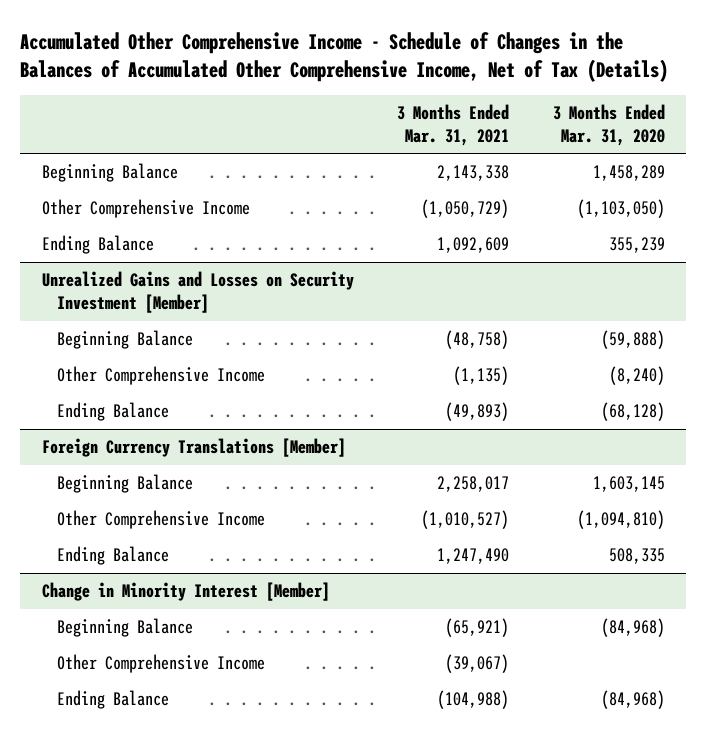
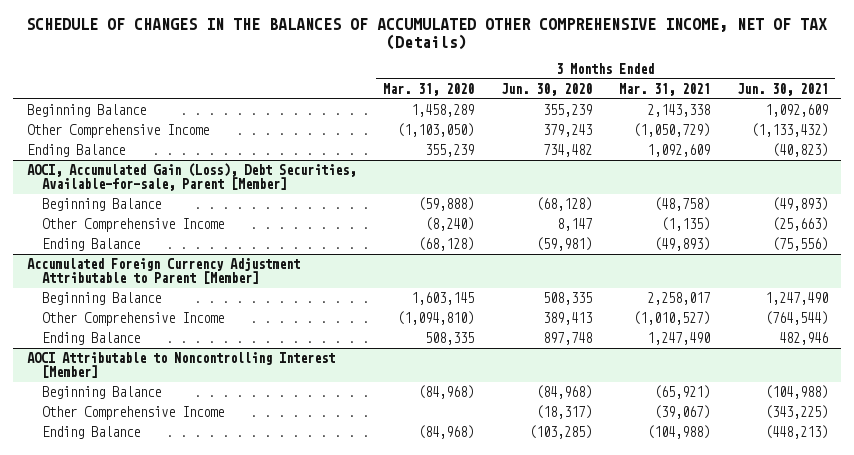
- Accumulated Other Comprehensive Income - Schedule of Changes in the Balances of Accumulated Other Comprehensive Income, Net of Tax (Details)
+ SCHEDULE OF CHANGES IN THE BALANCES OF ACCUMULATED OTHER COMPREHENSIVE INCOME, NET OF TAX (Details)
- | 3 Months Ended Mar. 31, 2021 | 3 Months Ended Mar. 31, 2020
+ | 3 Months Ended Mar. 31, 2020 | 3 Months Ended Jun. 30, 2020 | 3 Months Ended Mar. 31, 2021 | 3 Months Ended Jun. 30, 2021
- Unrealized Gains and Losses on Security Investment [Member]
+ AOCI, Accumulated Gain (Loss), Debt Securities, Available-for-sale, Parent [Member]
- Foreign Currency Translations [Member]
+ Accumulated Foreign Currency Adjustment Attributable to Parent [Member]
- Change in Minority Interest [Member]
+ AOCI Attributable to Noncontrolling Interest [Member]

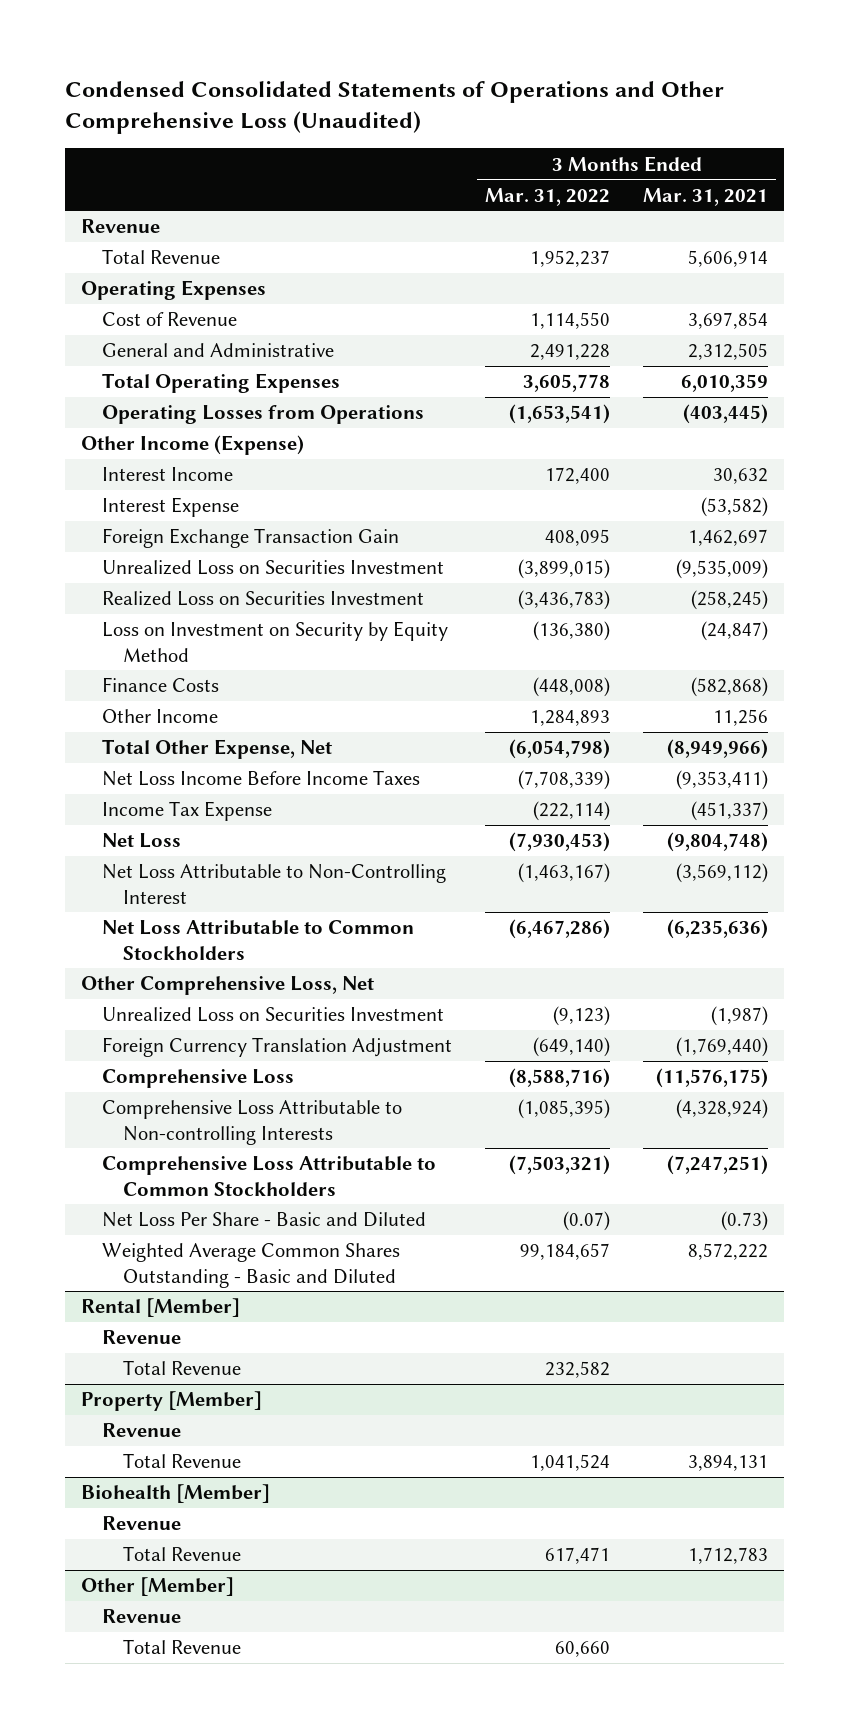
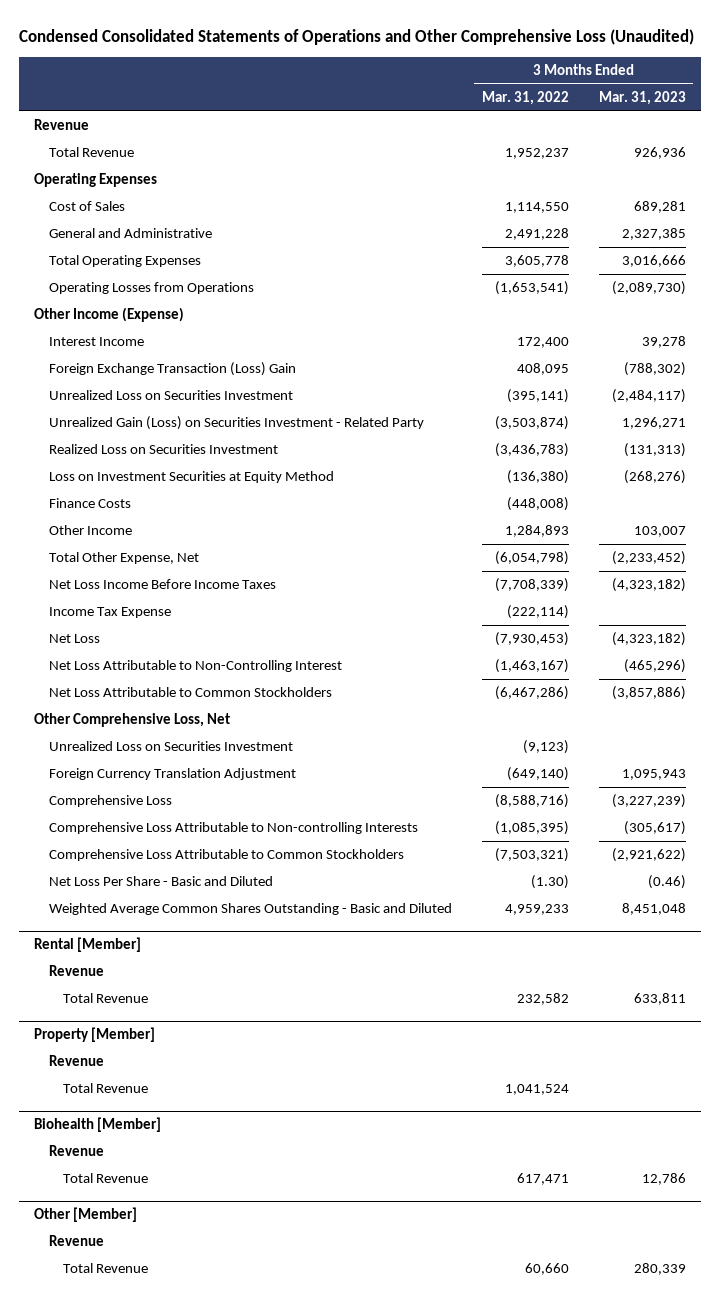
- | 3 Months Ended Mar. 31, 2022 | 3 Months Ended Mar. 31, 2021
+ | 3 Months Ended Mar. 31, 2022 | 3 Months Ended Mar. 31, 2023
- Cost of Revenue | 1,114,550 | 3,697,854
+ Cost of Sales | 1,114,550 | 689,281
- Interest Expense | | (53,582)
- Foreign Exchange Transaction Gain | 408,095 | 1,462,697
- Unrealized Loss on Securities Investment | (3,899,015) | (9,535,009)
+ Foreign Exchange Transaction (Loss) Gain | 408,095 | (788,302)
+ Unrealized Loss on Securities Investment | (395,141) | (2,484,117)
+ Unrealized Gain (Loss) on Securities Investment - Related Party | (3,503,874) | 1,296,271
- Loss on Investment on Security by Equity Method | (136,380) | (24,847)
+ Loss on Investment Securities at Equity Method | (136,380) | (268,276)
- Net Loss Per Share - Basic and Diluted | (0.07) | (0.73)
- Weighted Average Common Shares Outstanding - Basic and Diluted | 99,184,657 | 8,572,222
+ Net Loss Per Share - Basic and Diluted | (1.30) | (0.46)
+ Weighted Average Common Shares Outstanding - Basic and Diluted | 4,959,233 | 8,451,048

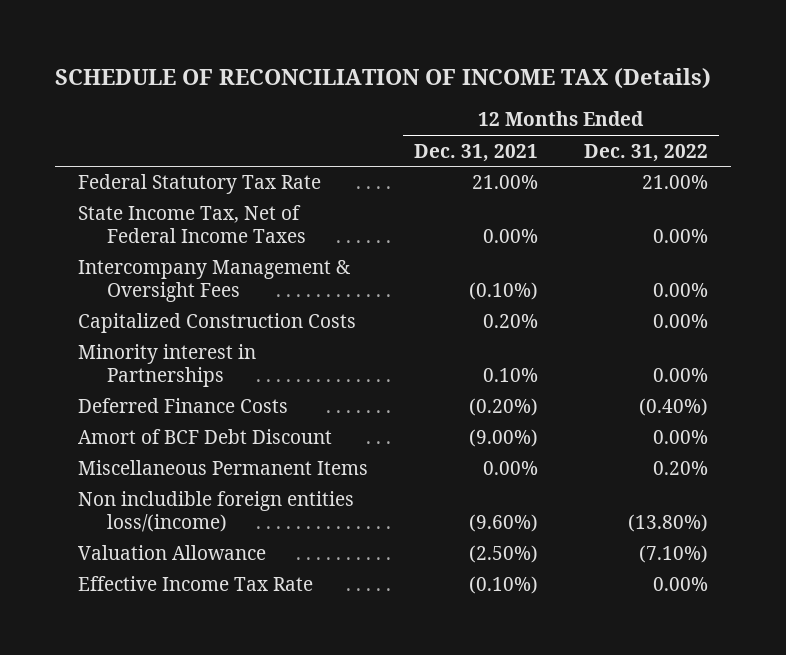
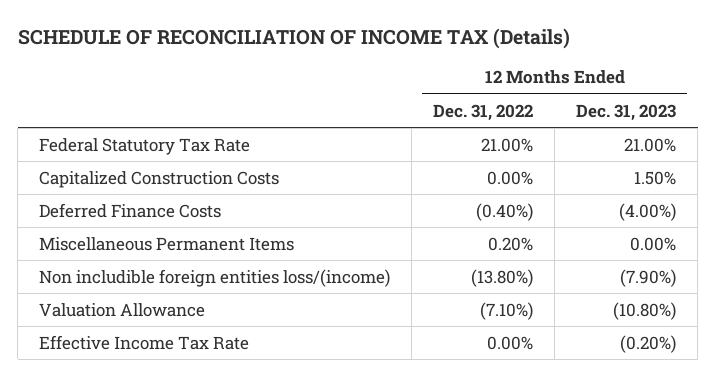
- | 12 Months Ended Dec. 31, 2021 | 12 Months Ended Dec. 31, 2022
+ | 12 Months Ended Dec. 31, 2022 | 12 Months Ended Dec. 31, 2023
- State Income Tax, Net of Federal Income Taxes | 0.00% | 0.00%
- Intercompany Management & Oversight Fees | (0.10%) | 0.00%
- Minority interest in Partnerships | 0.10% | 0.00%
- Amort of BCF Debt Discount | (9.00%) | 0.00%

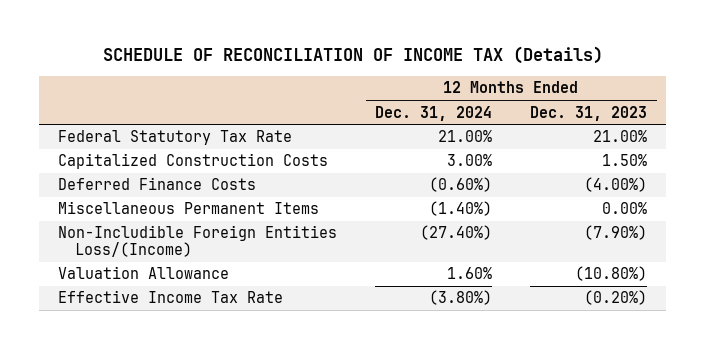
- | 12 Months Ended Dec. 31, 2022 | 12 Months Ended Dec. 31, 2023
+ | 12 Months Ended Dec. 31, 2024 | 12 Months Ended Dec. 31, 2023
- Non includible foreign entities loss/(income) | (13.80%) | (7.90%)
+ Non-Includible Foreign Entities Loss/(Income) | (27.40%) | (7.90%)

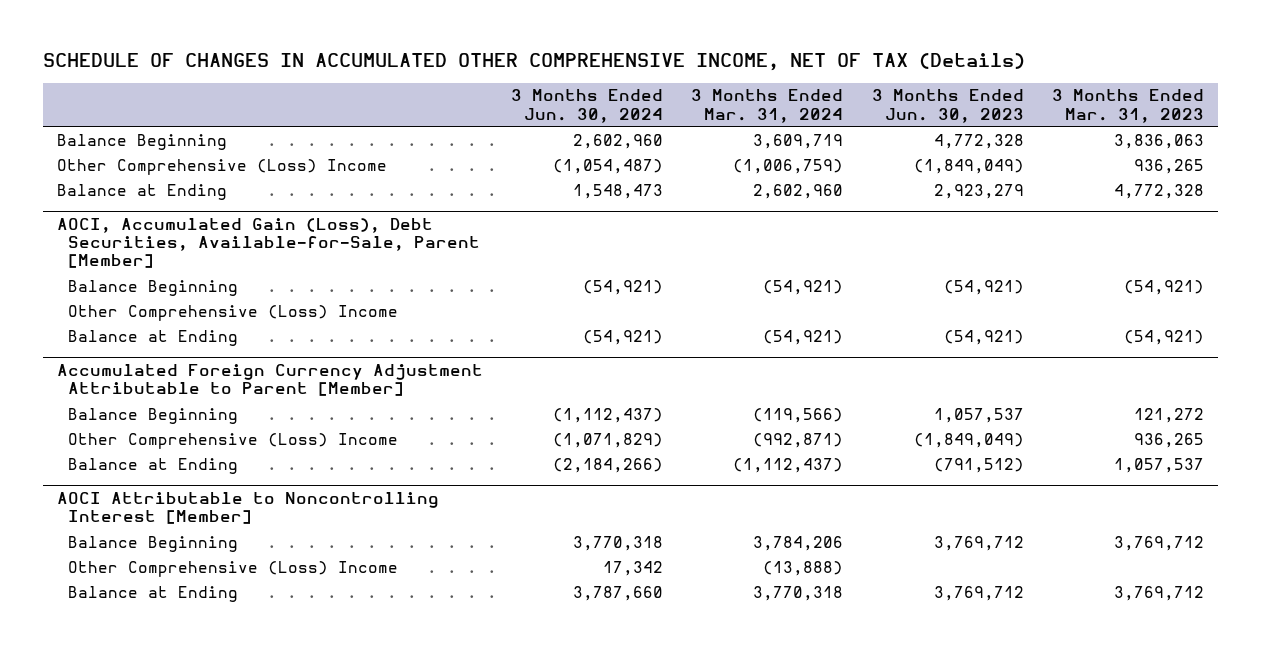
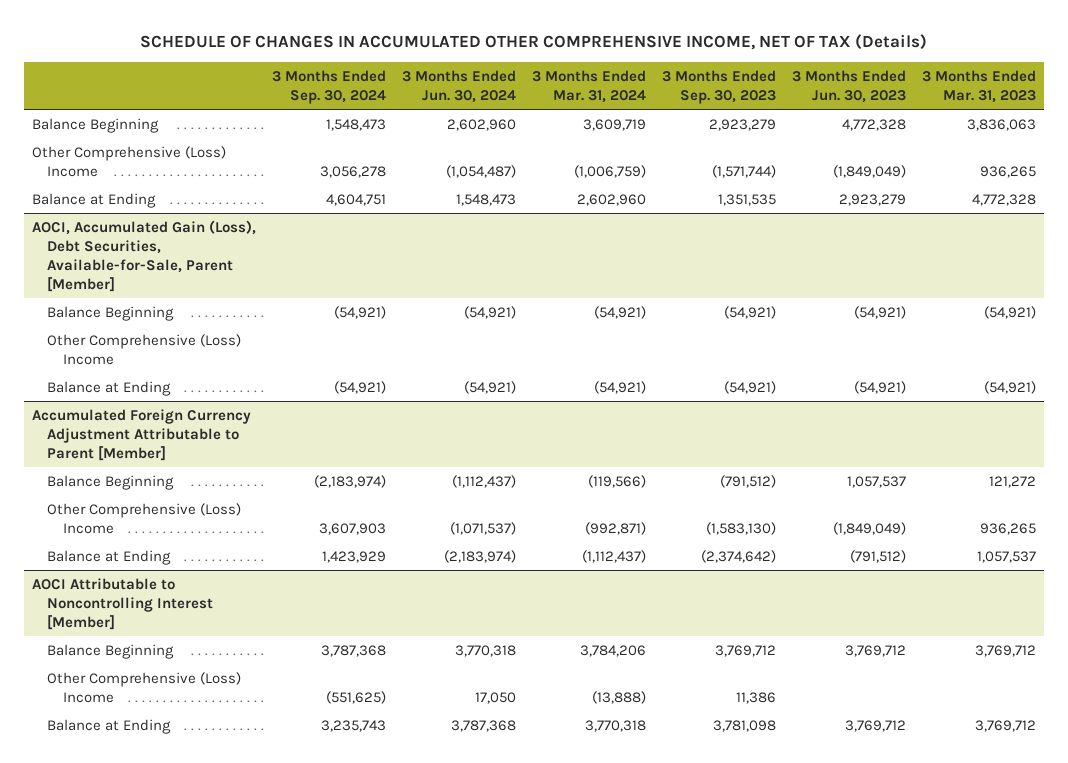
- | 3 Months Ended Jun. 30, 2024 | 3 Months Ended Mar. 31, 2024 | 3 Months Ended Jun. 30, 2023 | 3 Months Ended Mar. 31, 2023
+ | 3 Months Ended Sep. 30, 2024 | 3 Months Ended Jun. 30, 2024 | 3 Months Ended Mar. 31, 2024 | 3 Months Ended Sep. 30, 2023 | 3 Months Ended Jun. 30, 2023 | 3 Months Ended Mar. 31, 2023
@ Accumulated Foreign Currency Adjustment Attributable to Parent [Member]
- Other Comprehensive (Loss) Income | (1,071,829) | (992,871) | (1,849,049) | 936,265
- Balance at Ending | (2,184,266) | (1,112,437) | (791,512) | 1,057,537
+ Other Comprehensive (Loss) Income | 3,607,903 | (1,071,537) | (992,871) | (1,583,130) | (1,849,049) | 936,265
+ Balance at Ending | 1,423,929 | (2,183,974) | (1,112,437) | (2,374,642) | (791,512) | 1,057,537
@ AOCI Attributable to Noncontrolling Interest [Member]
- Other Comprehensive (Loss) Income | 17,342 | (13,888) | |
- Balance at Ending | 3,787,660 | 3,770,318 | 3,769,712 | 3,769,712
+ Other Comprehensive (Loss) Income | (551,625) | 17,050 | (13,888) | 11,386 | |
+ Balance at Ending | 3,235,743 | 3,787,368 | 3,770,318 | 3,781,098 | 3,769,712 | 3,769,712

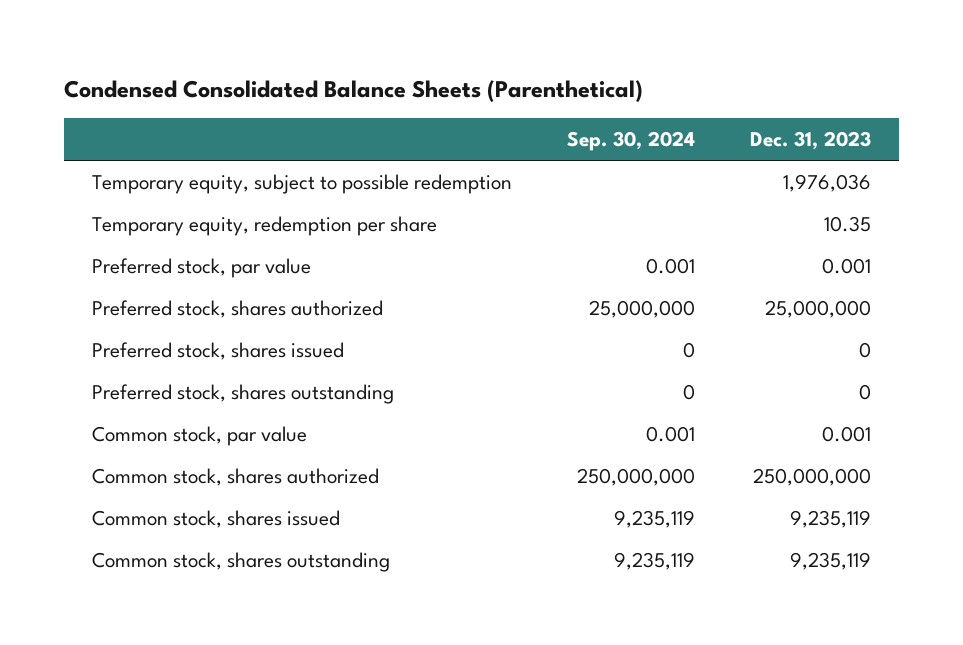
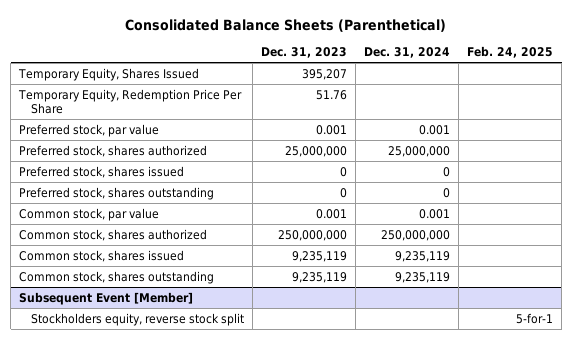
- Condensed Consolidated Balance Sheets (Parenthetical)
+ Consolidated Balance Sheets (Parenthetical)
- | Sep. 30, 2024 | Dec. 31, 2023
+ | Dec. 31, 2023 | Dec. 31, 2024 | Feb. 24, 2025
- Temporary equity, subject to possible redemption | | 1,976,036
- Temporary equity, redemption per share | | 10.35
+ Temporary Equity, Shares Issued | 395,207 | |
+ Temporary Equity, Redemption Price Per Share | 51.76 | |
+ Subsequent Event [Member]
+ Stockholders equity, reverse stock split | | | 5-for-1

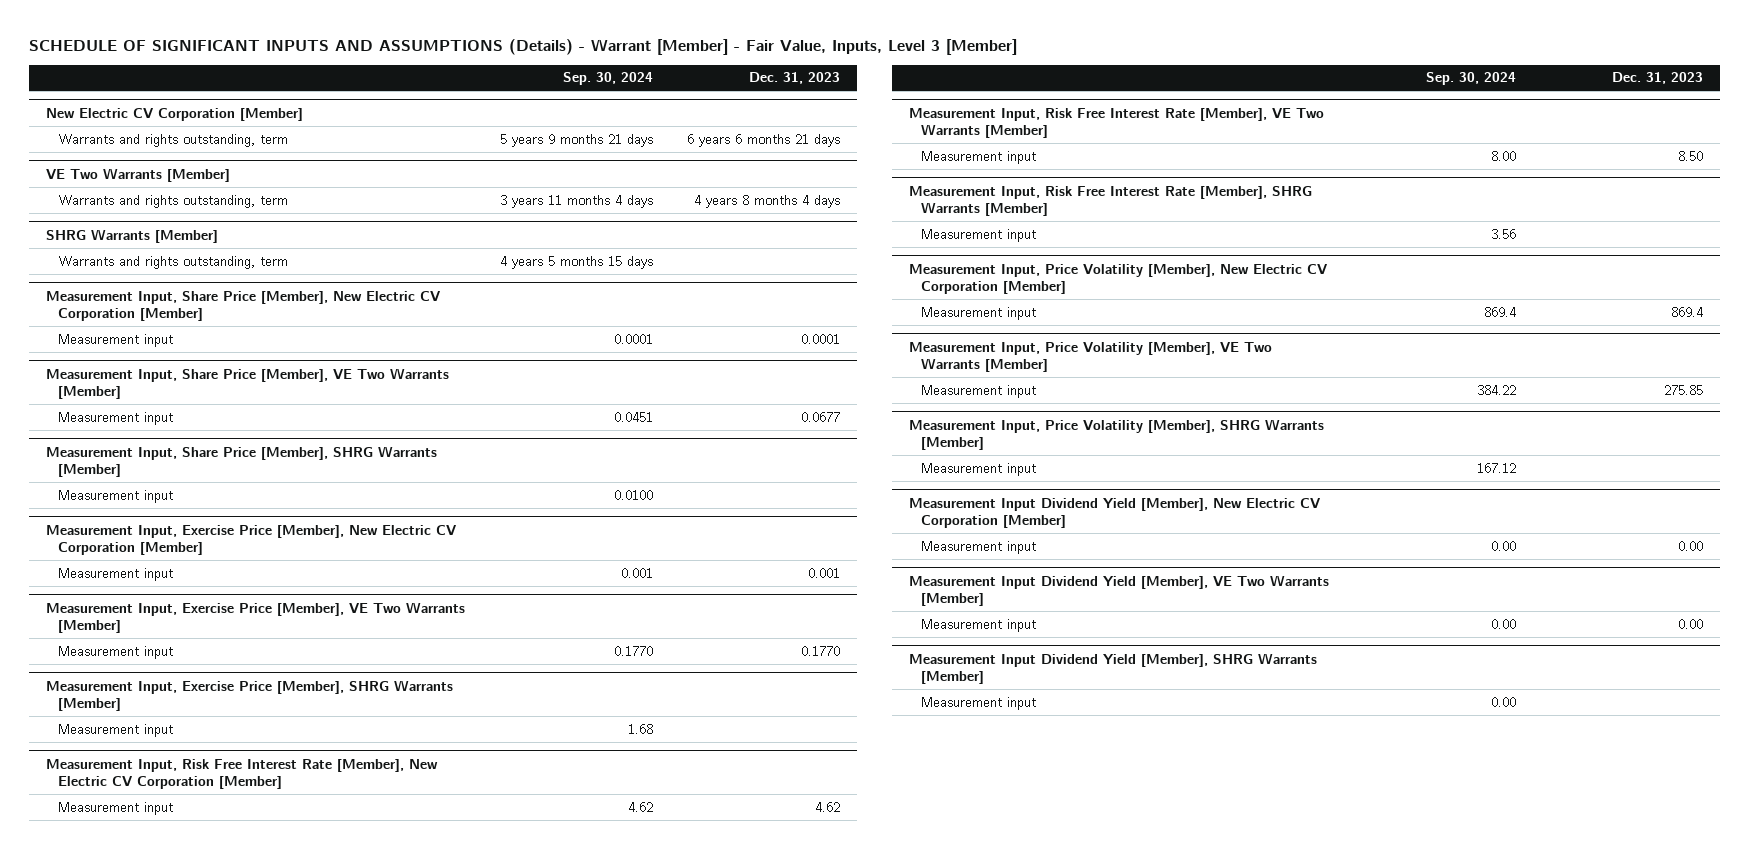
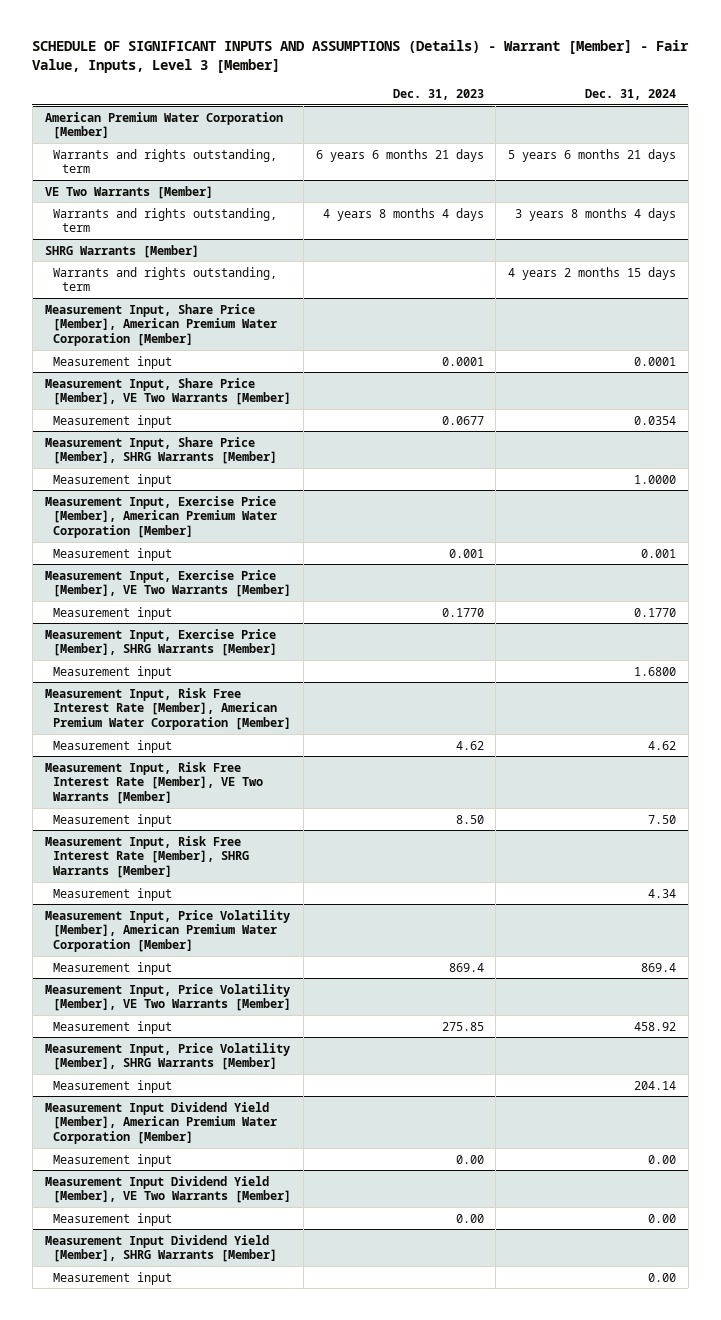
- | Sep. 30, 2024 | Dec. 31, 2023
+ | Dec. 31, 2023 | Dec. 31, 2024
- New Electric CV Corporation [Member]
+ American Premium Water Corporation [Member]
- Measurement Input, Share Price [Member], New Electric CV Corporation [Member]
+ Measurement Input, Share Price [Member], American Premium Water Corporation [Member]
- Measurement Input, Exercise Price [Member], New Electric CV Corporation [Member]
+ Measurement Input, Exercise Price [Member], American Premium Water Corporation [Member]
- Measurement Input, Risk Free Interest Rate [Member], New Electric CV Corporation [Member]
+ Measurement Input, Risk Free Interest Rate [Member], American Premium Water Corporation [Member]
- Measurement Input, Price Volatility [Member], New Electric CV Corporation [Member]
+ Measurement Input, Price Volatility [Member], American Premium Water Corporation [Member]
- Measurement Input Dividend Yield [Member], New Electric CV Corporation [Member]
+ Measurement Input Dividend Yield [Member], American Premium Water Corporation [Member]

